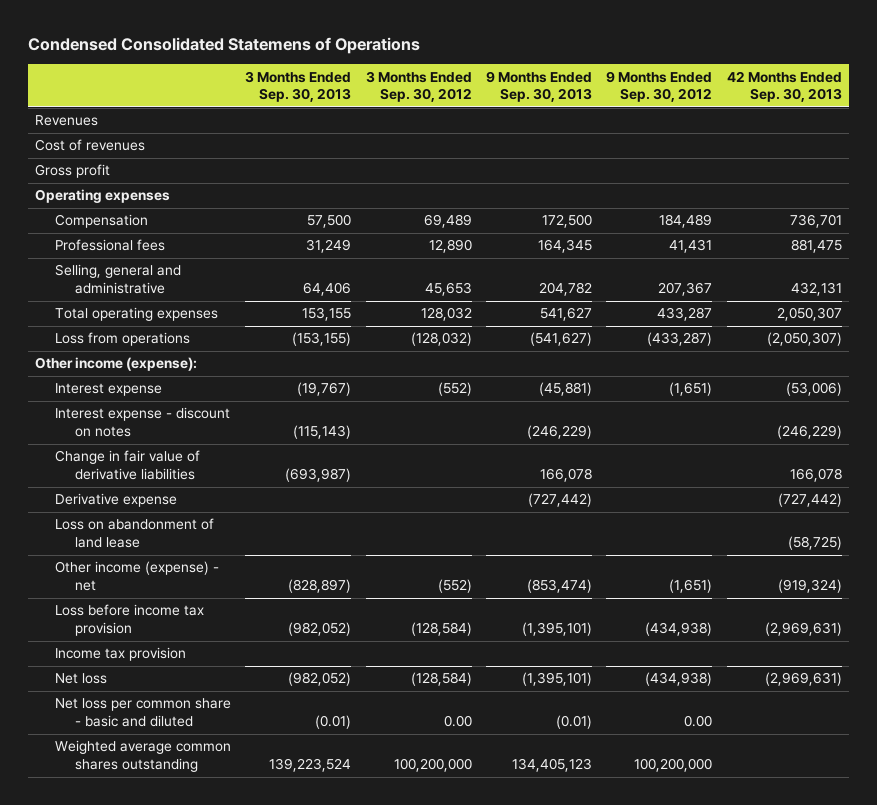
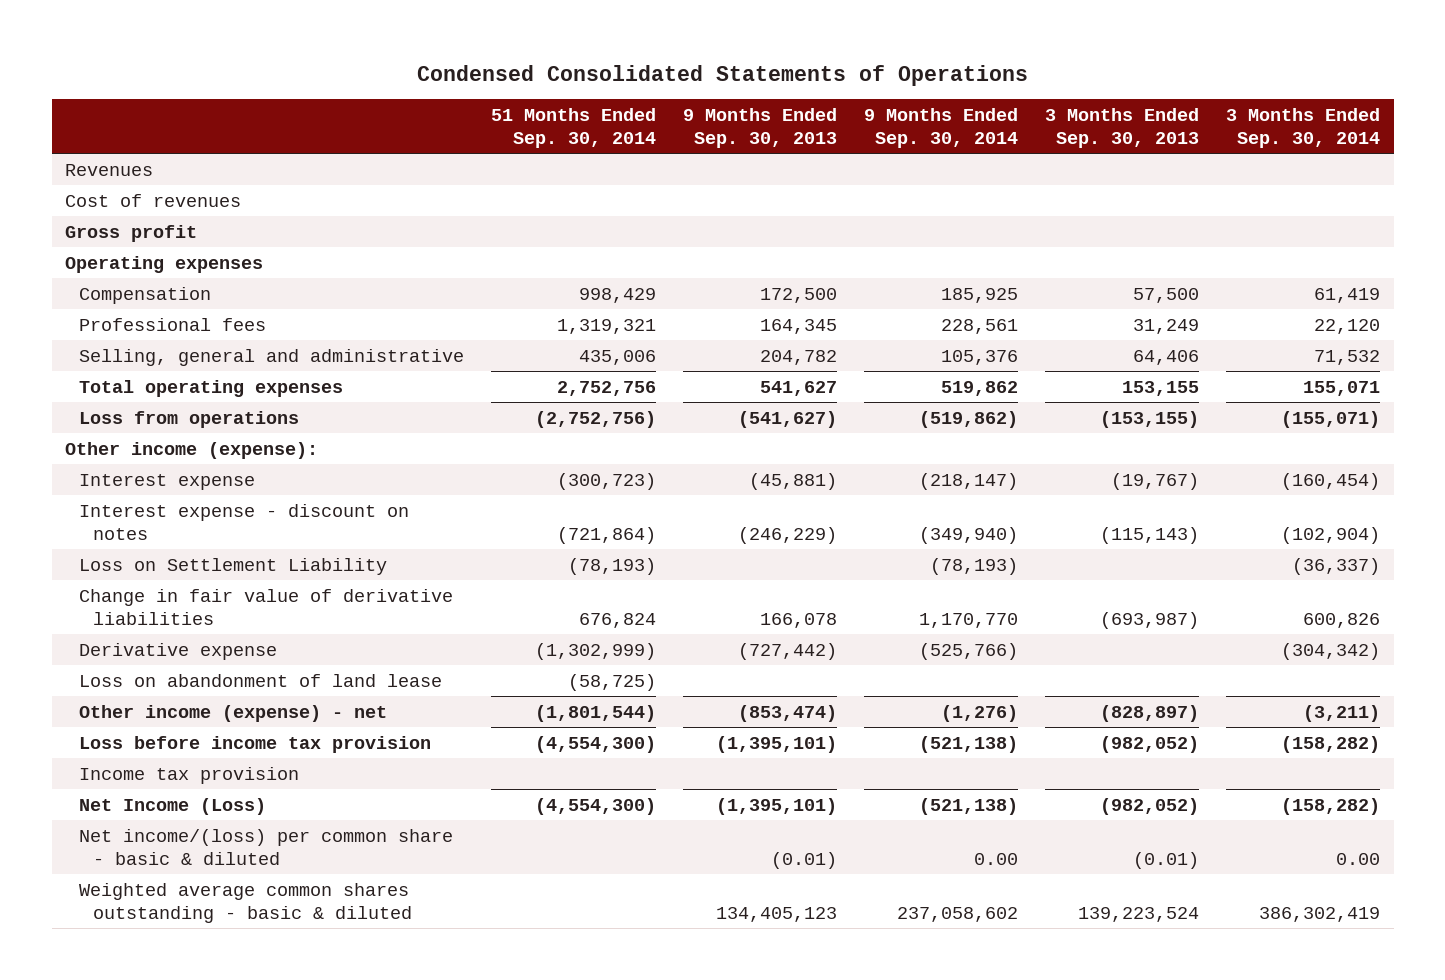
- Condensed Consolidated Statemens of Operations
+ Condensed Consolidated Statements of Operations
- | 3 Months Ended Sep. 30, 2013 | 3 Months Ended Sep. 30, 2012 | 9 Months Ended Sep. 30, 2013 | 9 Months Ended Sep. 30, 2012 | 42 Months Ended Sep. 30, 2013
+ | 51 Months Ended Sep. 30, 2014 | 9 Months Ended Sep. 30, 2013 | 9 Months Ended Sep. 30, 2014 | 3 Months Ended Sep. 30, 2013 | 3 Months Ended Sep. 30, 2014
+ Loss on Settlement Liability | (78,193) | | (78,193) | | (36,337)
- Net loss | (982,052) | (128,584) | (1,395,101) | (434,938) | (2,969,631)
- Net loss per common share - basic and diluted | (0.01) | 0.00 | (0.01) | 0.00 |
- Weighted average common shares outstanding | 139,223,524 | 100,200,000 | 134,405,123 | 100,200,000 |
+ Net Income (Loss) | (4,554,300) | (1,395,101) | (521,138) | (982,052) | (158,282)
+ Net income/(loss) per common share - basic & diluted | | (0.01) | 0.00 | (0.01) | 0.00
+ Weighted average common shares outstanding - basic & diluted | | 134,405,123 | 237,058,602 | 139,223,524 | 386,302,419

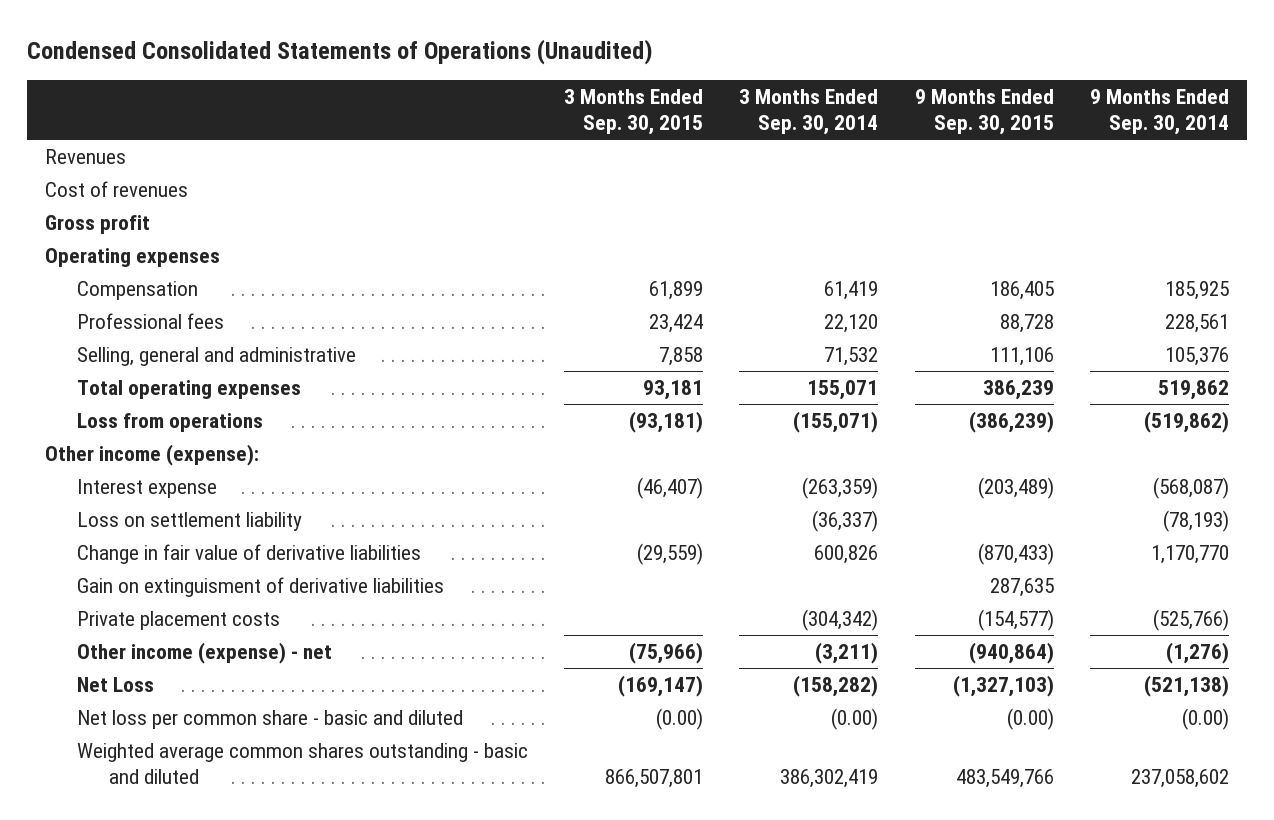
- Condensed Consolidated Statements of Operations
+ Condensed Consolidated Statements of Operations (Unaudited)
- | 51 Months Ended Sep. 30, 2014 | 9 Months Ended Sep. 30, 2013 | 9 Months Ended Sep. 30, 2014 | 3 Months Ended Sep. 30, 2013 | 3 Months Ended Sep. 30, 2014
+ | 3 Months Ended Sep. 30, 2015 | 3 Months Ended Sep. 30, 2014 | 9 Months Ended Sep. 30, 2015 | 9 Months Ended Sep. 30, 2014
- Interest expense | (300,723) | (45,881) | (218,147) | (19,767) | (160,454)
- Interest expense - discount on notes | (721,864) | (246,229) | (349,940) | (115,143) | (102,904)
- Loss on Settlement Liability | (78,193) | | (78,193) | | (36,337)
+ Interest expense | (46,407) | (263,359) | (203,489) | (568,087)
+ Loss on settlement liability | | (36,337) | | (78,193)
- Derivative expense | (1,302,999) | (727,442) | (525,766) | | (304,342)
- Loss on abandonment of land lease | (58,725) | | | |
+ Gain on extinguisment of derivative liabilities | | | 287,635 |
+ Private placement costs | | (304,342) | (154,577) | (525,766)
- Loss before income tax provision | (4,554,300) | (1,395,101) | (521,138) | (982,052) | (158,282)
- Income tax provision
- Net Income (Loss) | (4,554,300) | (1,395,101) | (521,138) | (982,052) | (158,282)
- Net income/(loss) per common share - basic & diluted | | (0.01) | 0.00 | (0.01) | 0.00
- Weighted average common shares outstanding - basic & diluted | | 134,405,123 | 237,058,602 | 139,223,524 | 386,302,419
+ Net Loss | (169,147) | (158,282) | (1,327,103) | (521,138)
+ Net loss per common share - basic and diluted | (0.00) | (0.00) | (0.00) | (0.00)
+ Weighted average common shares outstanding - basic and diluted | 866,507,801 | 386,302,419 | 483,549,766 | 237,058,602

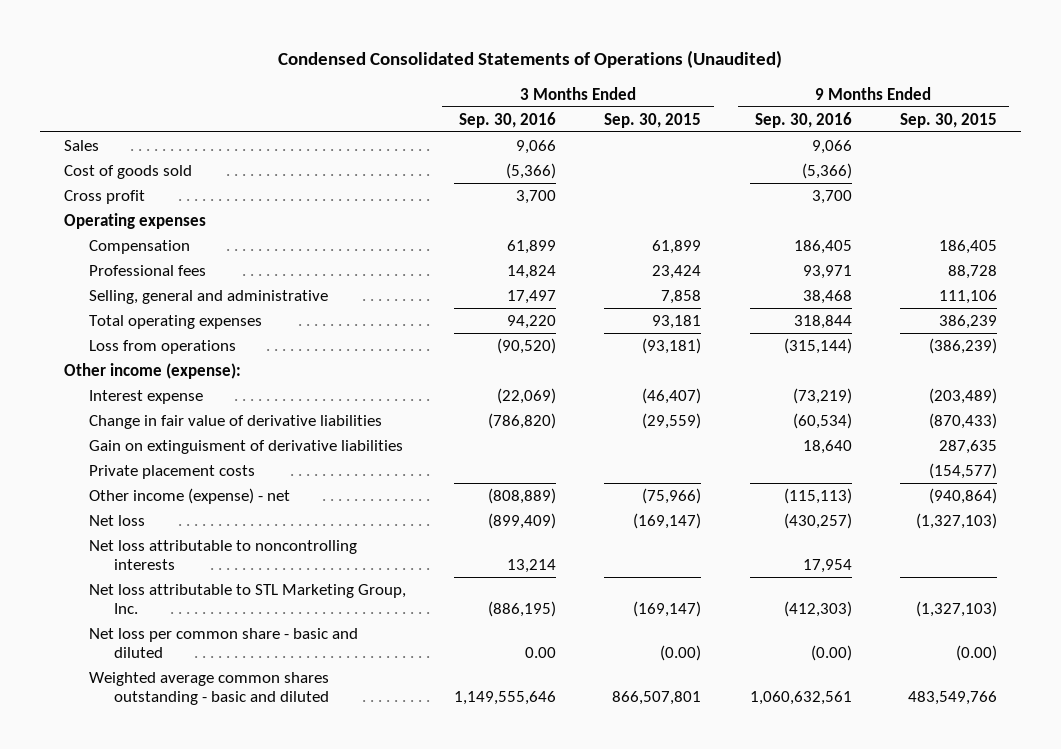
- | 3 Months Ended Sep. 30, 2015 | 3 Months Ended Sep. 30, 2014 | 9 Months Ended Sep. 30, 2015 | 9 Months Ended Sep. 30, 2014
+ | 3 Months Ended Sep. 30, 2016 | 3 Months Ended Sep. 30, 2015 | 9 Months Ended Sep. 30, 2016 | 9 Months Ended Sep. 30, 2015
- Revenues
- Cost of revenues
- Gross profit
+ Sales | 9,066 | | 9,066 |
+ Cost of goods sold | (5,366) | | (5,366) |
+ Cross profit | 3,700 | | 3,700 |
- Loss on settlement liability | | (36,337) | | (78,193)
- Net Loss | (169,147) | (158,282) | (1,327,103) | (521,138)
+ Net loss | (899,409) | (169,147) | (430,257) | (1,327,103)
+ Net loss attributable to noncontrolling interests | 13,214 | | 17,954 |
+ Net loss attributable to STL Marketing Group, Inc. | (886,195) | (169,147) | (412,303) | (1,327,103)

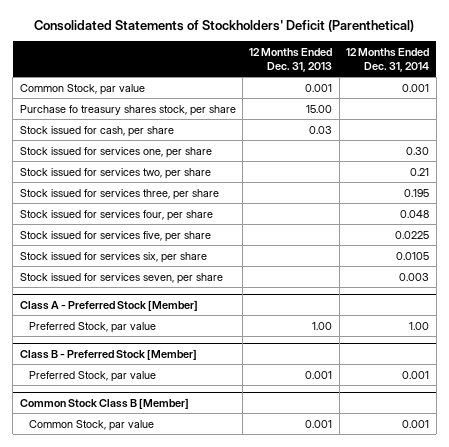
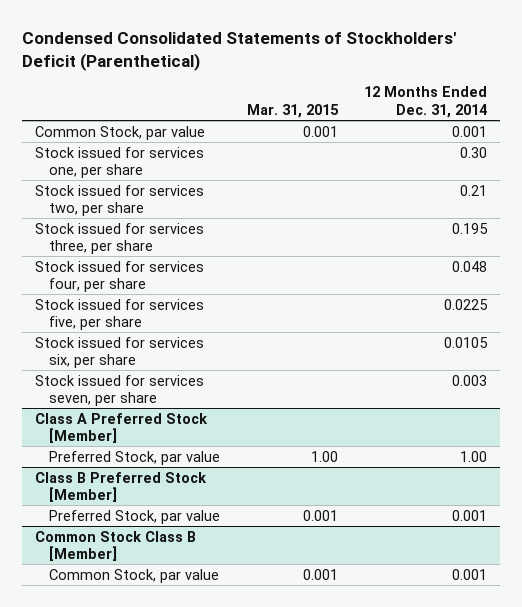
- Consolidated Statements of Stockholders' Deficit (Parenthetical)
+ Condensed Consolidated Statements of Stockholders' Deficit (Parenthetical)
- | 12 Months Ended Dec. 31, 2013 | 12 Months Ended Dec. 31, 2014
+ | Mar. 31, 2015 | 12 Months Ended Dec. 31, 2014
- Purchase fo treasury shares stock, per share | 15.00 |
- Stock issued for cash, per share | 0.03 |
- Class A - Preferred Stock [Member]
+ Class A Preferred Stock [Member]
- Class B - Preferred Stock [Member]
+ Class B Preferred Stock [Member]

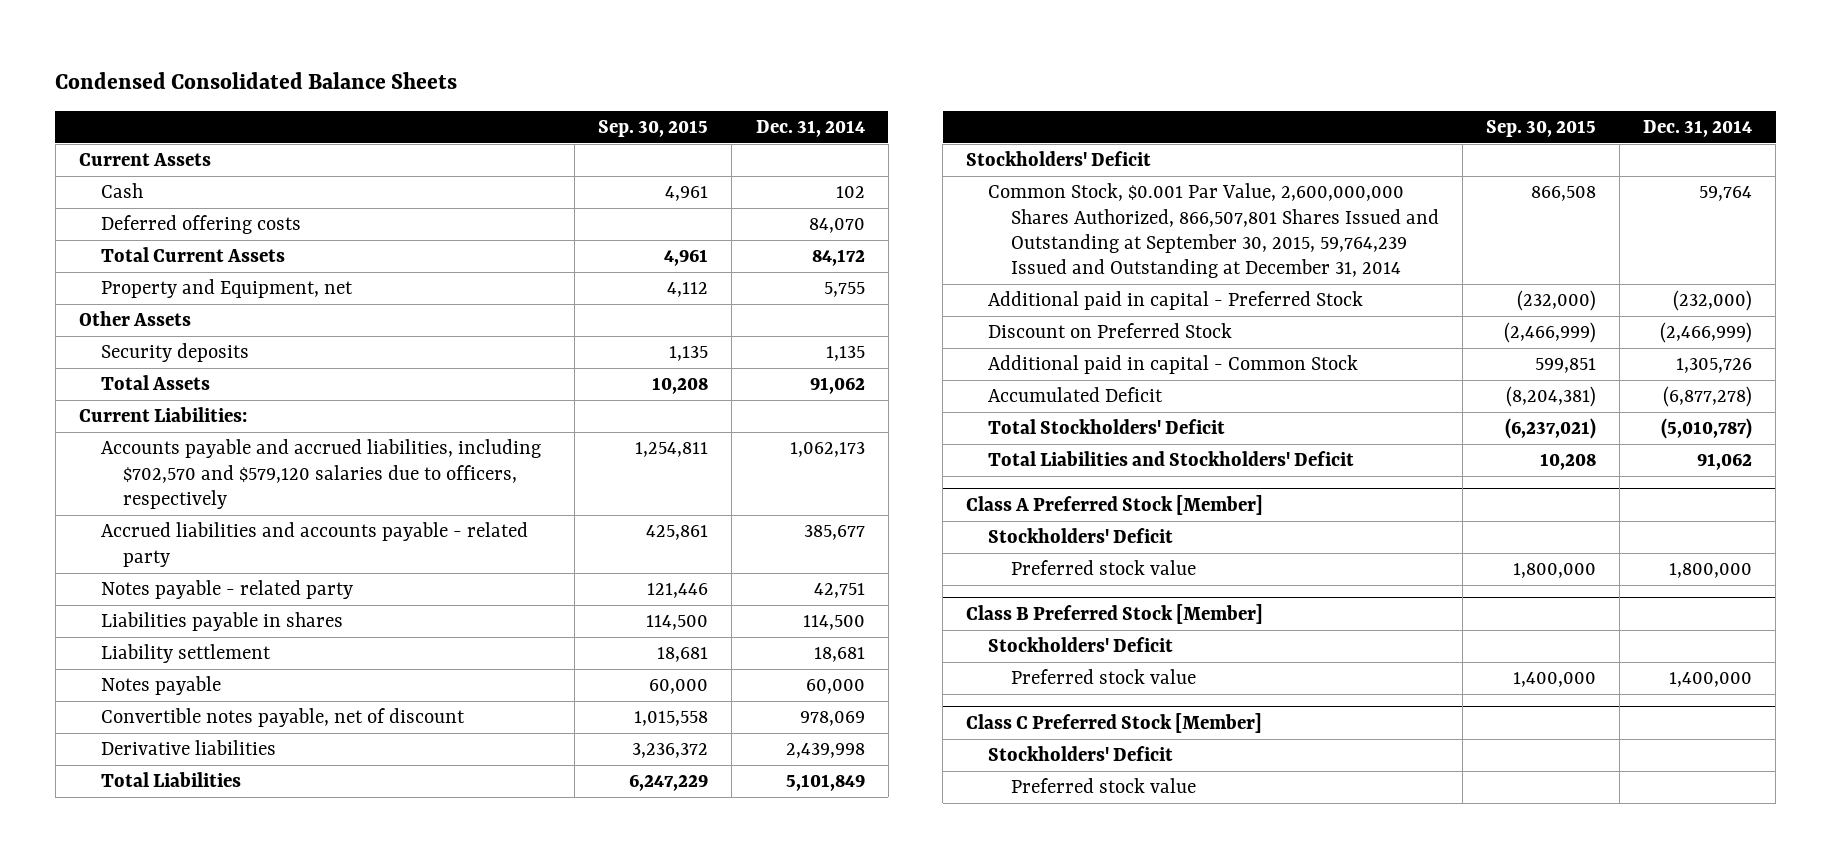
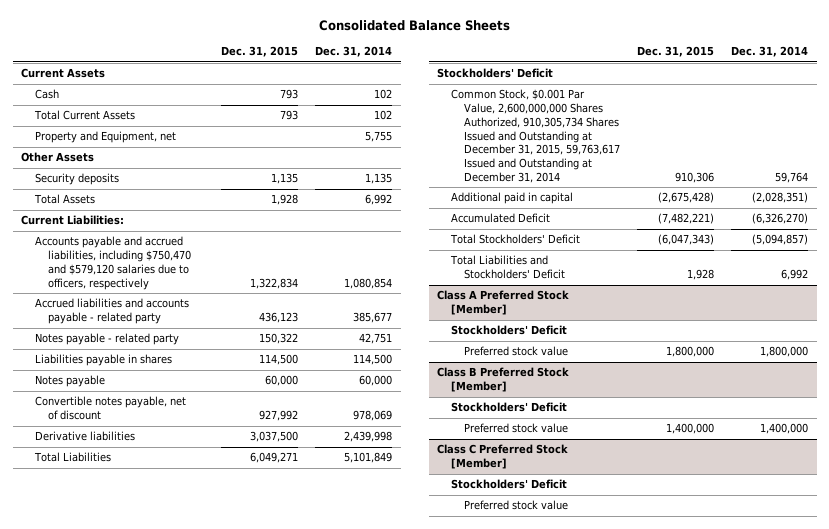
- Condensed Consolidated Balance Sheets
+ Consolidated Balance Sheets
- | Sep. 30, 2015 | Dec. 31, 2014
+ | Dec. 31, 2015 | Dec. 31, 2014
- Deferred offering costs | | 84,070
- Total Current Assets | 4,961 | 84,172
+ Total Current Assets | 793 | 102
- Total Assets | 10,208 | 91,062
+ Total Assets | 1,928 | 6,992
- Accounts payable and accrued liabilities, including $702,570 and $579,120 salaries due to officers, respectively | 1,254,811 | 1,062,173
+ Accounts payable and accrued liabilities, including $750,470 and $579,120 salaries due to officers, respectively | 1,322,834 | 1,080,854
- Liability settlement | 18,681 | 18,681
- Common Stock, $0.001 Par Value, 2,600,000,000 Shares Authorized, 866,507,801 Shares Issued and Outstanding at September 30, 2015, 59,764,239 Issued and Outstanding at December 31, 2014 | 866,508 | 59,764
- Additional paid in capital - Preferred Stock | (232,000) | (232,000)
- Discount on Preferred Stock | (2,466,999) | (2,466,999)
- Additional paid in capital - Common Stock | 599,851 | 1,305,726
- Accumulated Deficit | (8,204,381) | (6,877,278)
- Total Stockholders' Deficit | (6,237,021) | (5,010,787)
- Total Liabilities and Stockholders' Deficit | 10,208 | 91,062
+ Common Stock, $0.001 Par Value, 2,600,000,000 Shares Authorized, 910,305,734 Shares Issued and Outstanding at December 31, 2015, 59,763,617 Issued and Outstanding at December 31, 2014 | 910,306 | 59,764
+ Additional paid in capital | (2,675,428) | (2,028,351)
+ Accumulated Deficit | (7,482,221) | (6,326,270)
+ Total Stockholders' Deficit | (6,047,343) | (5,094,857)
+ Total Liabilities and Stockholders' Deficit | 1,928 | 6,992

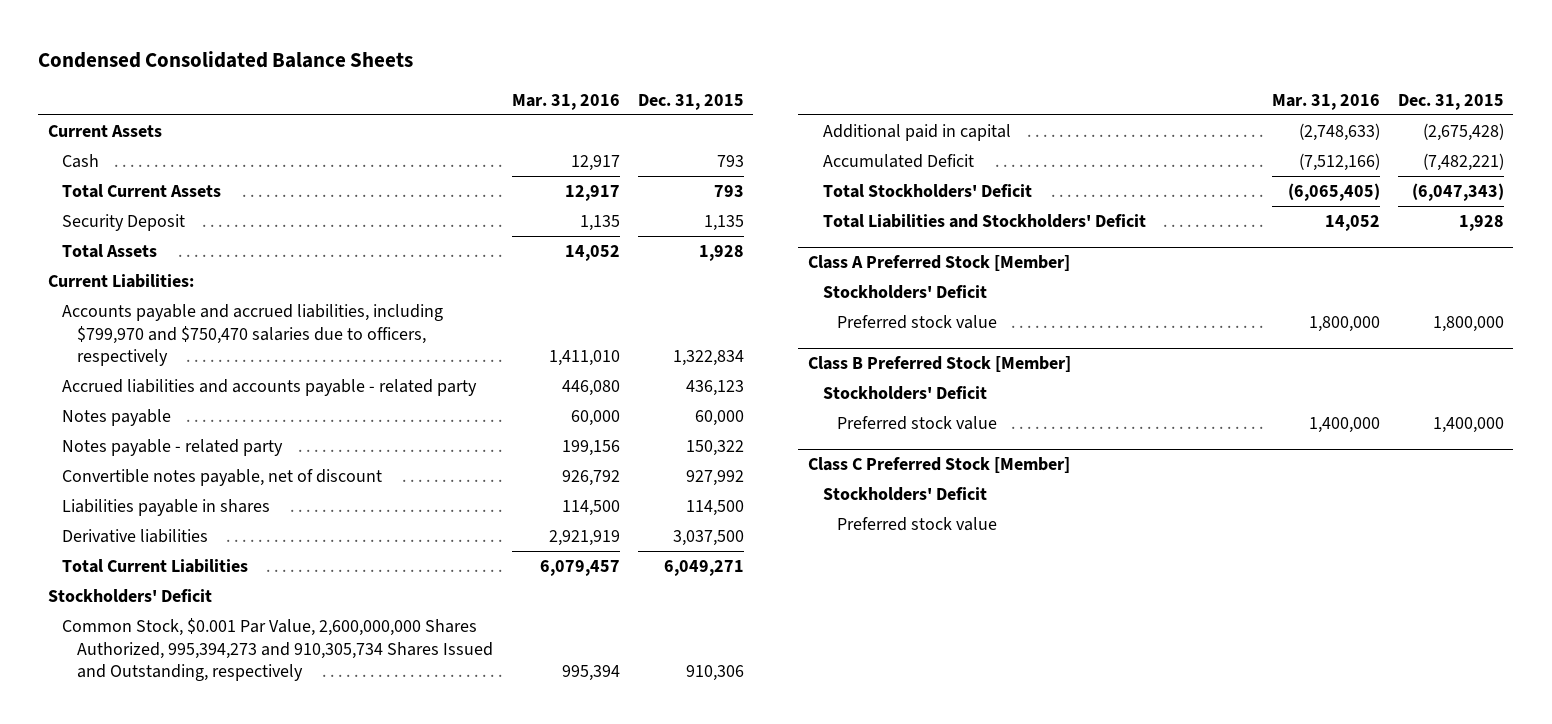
- Consolidated Balance Sheets
+ Condensed Consolidated Balance Sheets
- | Dec. 31, 2015 | Dec. 31, 2014
+ | Mar. 31, 2016 | Dec. 31, 2015
- Property and Equipment, net | | 5,755
- Other Assets
- Security deposits | 1,135 | 1,135
+ Security Deposit | 1,135 | 1,135
- Accounts payable and accrued liabilities, including $750,470 and $579,120 salaries due to officers, respectively | 1,322,834 | 1,080,854
+ Accounts payable and accrued liabilities, including $799,970 and $750,470 salaries due to officers, respectively | 1,411,010 | 1,322,834
moved down: Notes payable - related party | 199,156 | 150,322
moved down: Liabilities payable in shares | 114,500 | 114,500
- Total Liabilities | 6,049,271 | 5,101,849
+ Total Current Liabilities | 6,079,457 | 6,049,271
- Common Stock, $0.001 Par Value, 2,600,000,000 Shares Authorized, 910,305,734 Shares Issued and Outstanding at December 31, 2015, 59,763,617 Issued and Outstanding at December 31, 2014 | 910,306 | 59,764
+ Common Stock, $0.001 Par Value, 2,600,000,000 Shares Authorized, 995,394,273 and 910,305,734 Shares Issued and Outstanding, respectively | 995,394 | 910,306

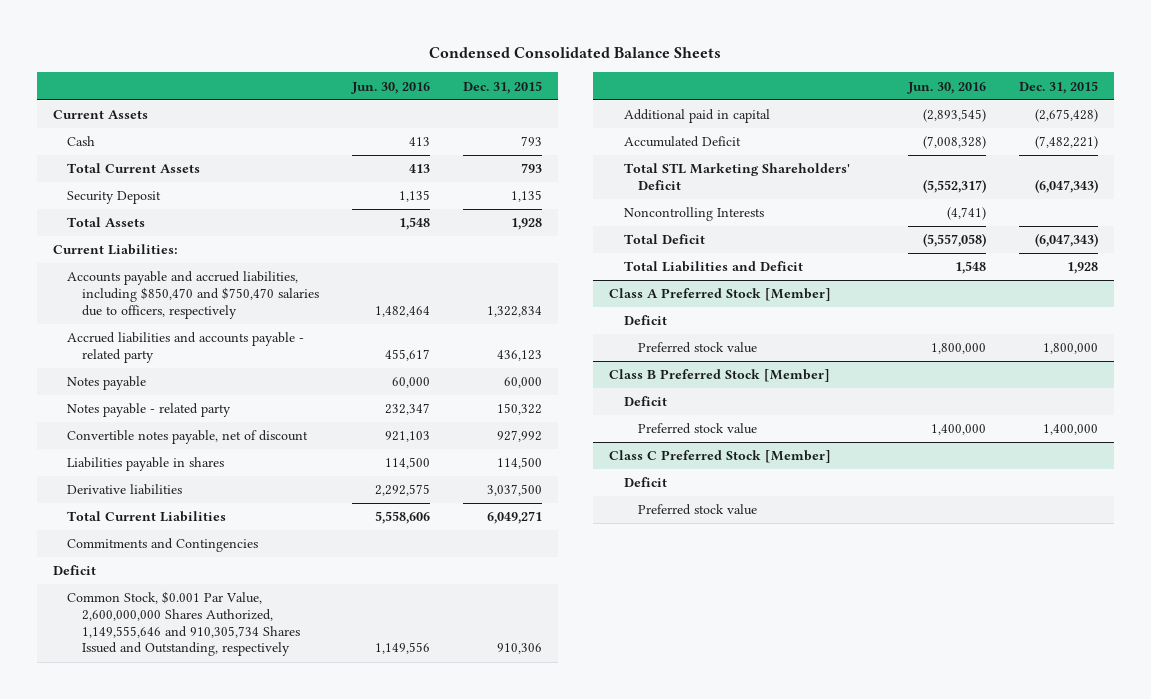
- | Mar. 31, 2016 | Dec. 31, 2015
+ | Jun. 30, 2016 | Dec. 31, 2015
- Accounts payable and accrued liabilities, including $799,970 and $750,470 salaries due to officers, respectively | 1,411,010 | 1,322,834
+ Accounts payable and accrued liabilities, including $850,470 and $750,470 salaries due to officers, respectively | 1,482,464 | 1,322,834
- Stockholders' Deficit
- Common Stock, $0.001 Par Value, 2,600,000,000 Shares Authorized, 995,394,273 and 910,305,734 Shares Issued and Outstanding, respectively | 995,394 | 910,306
+ Commitments and Contingencies
+ Deficit
+ Common Stock, $0.001 Par Value, 2,600,000,000 Shares Authorized, 1,149,555,646 and 910,305,734 Shares Issued and Outstanding, respectively | 1,149,556 | 910,306
- Total Stockholders' Deficit | (6,065,405) | (6,047,343)
- Total Liabilities and Stockholders' Deficit | 14,052 | 1,928
+ Total STL Marketing Shareholders' Deficit | (5,552,317) | (6,047,343)
+ Noncontrolling Interests | (4,741) |
+ Total Deficit | (5,557,058) | (6,047,343)
+ Total Liabilities and Deficit | 1,548 | 1,928
@ Class A Preferred Stock [Member]
- Stockholders' Deficit
+ Deficit
@ Class B Preferred Stock [Member]
- Stockholders' Deficit
+ Deficit
@ Class C Preferred Stock [Member]
- Stockholders' Deficit
+ Deficit

